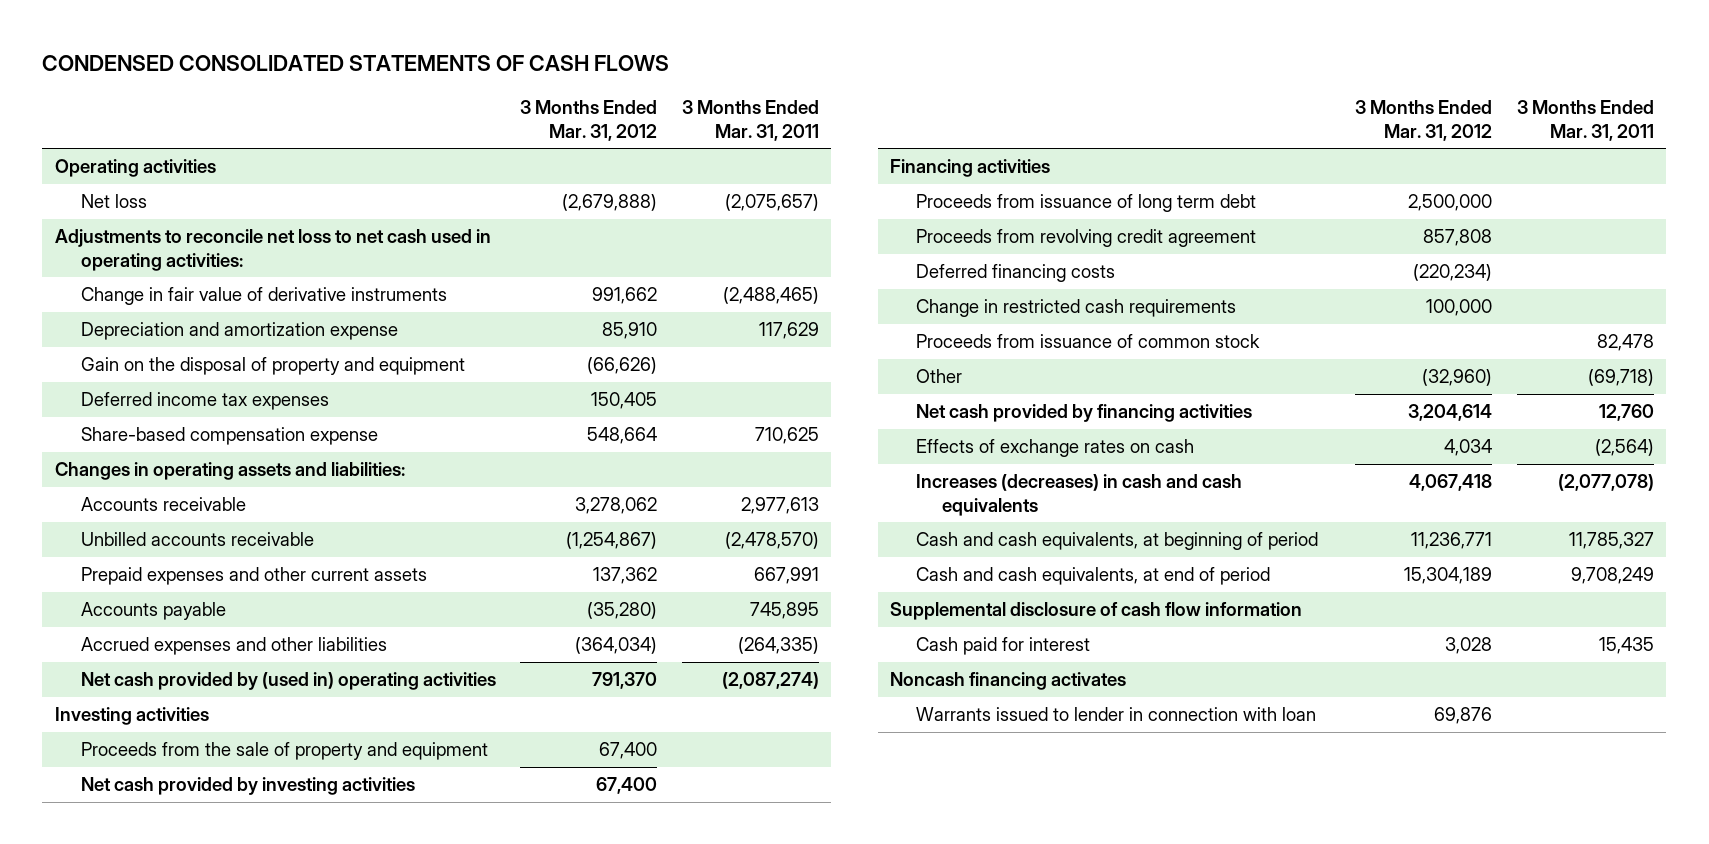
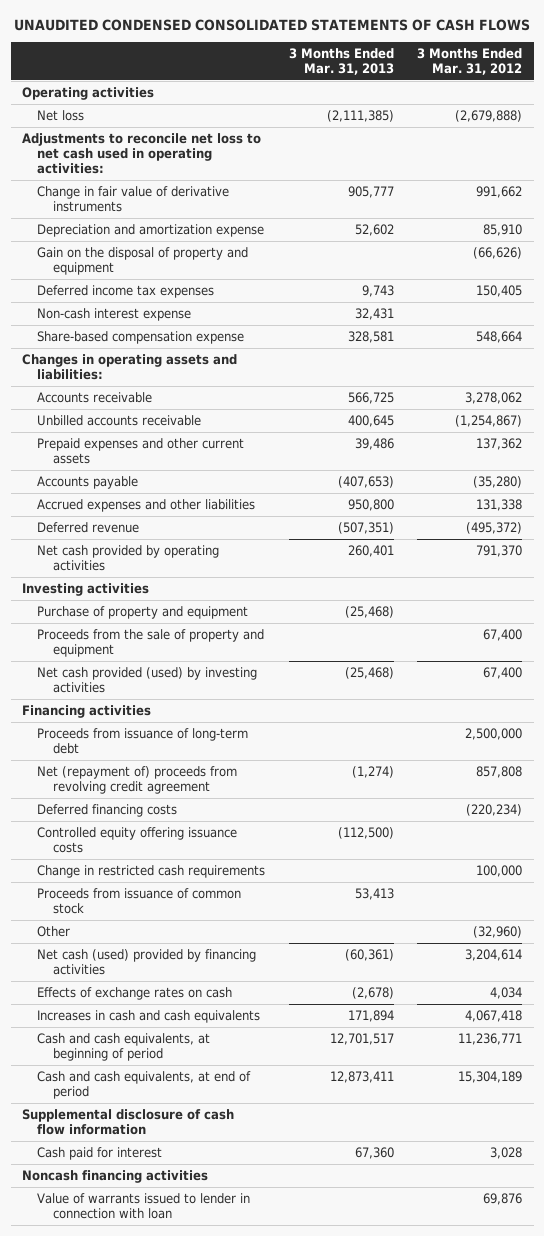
- CONDENSED CONSOLIDATED STATEMENTS OF CASH FLOWS
+ UNAUDITED CONDENSED CONSOLIDATED STATEMENTS OF CASH FLOWS
- | 3 Months Ended Mar. 31, 2012 | 3 Months Ended Mar. 31, 2011
+ | 3 Months Ended Mar. 31, 2013 | 3 Months Ended Mar. 31, 2012
+ Non-cash interest expense | 32,431 |
- Accrued expenses and other liabilities | (364,034) | (264,335)
- Net cash provided by (used in) operating activities | 791,370 | (2,087,274)
+ Accrued expenses and other liabilities | 950,800 | 131,338
+ Deferred revenue | (507,351) | (495,372)
+ Net cash provided by operating activities | 260,401 | 791,370
+ Purchase of property and equipment | (25,468) |
- Net cash provided by investing activities | 67,400 |
+ Net cash provided (used) by investing activities | (25,468) | 67,400
- Proceeds from issuance of long term debt | 2,500,000 |
- Proceeds from revolving credit agreement | 857,808 |
+ Proceeds from issuance of long-term debt | | 2,500,000
+ Net (repayment of) proceeds from revolving credit agreement | (1,274) | 857,808
+ Controlled equity offering issuance costs | (112,500) |
- Net cash provided by financing activities | 3,204,614 | 12,760
+ Net cash (used) provided by financing activities | (60,361) | 3,204,614
- Increases (decreases) in cash and cash equivalents | 4,067,418 | (2,077,078)
+ Increases in cash and cash equivalents | 171,894 | 4,067,418
- Noncash financing activates
- Warrants issued to lender in connection with loan | 69,876 |
+ Noncash financing activities
+ Value of warrants issued to lender in connection with loan | | 69,876

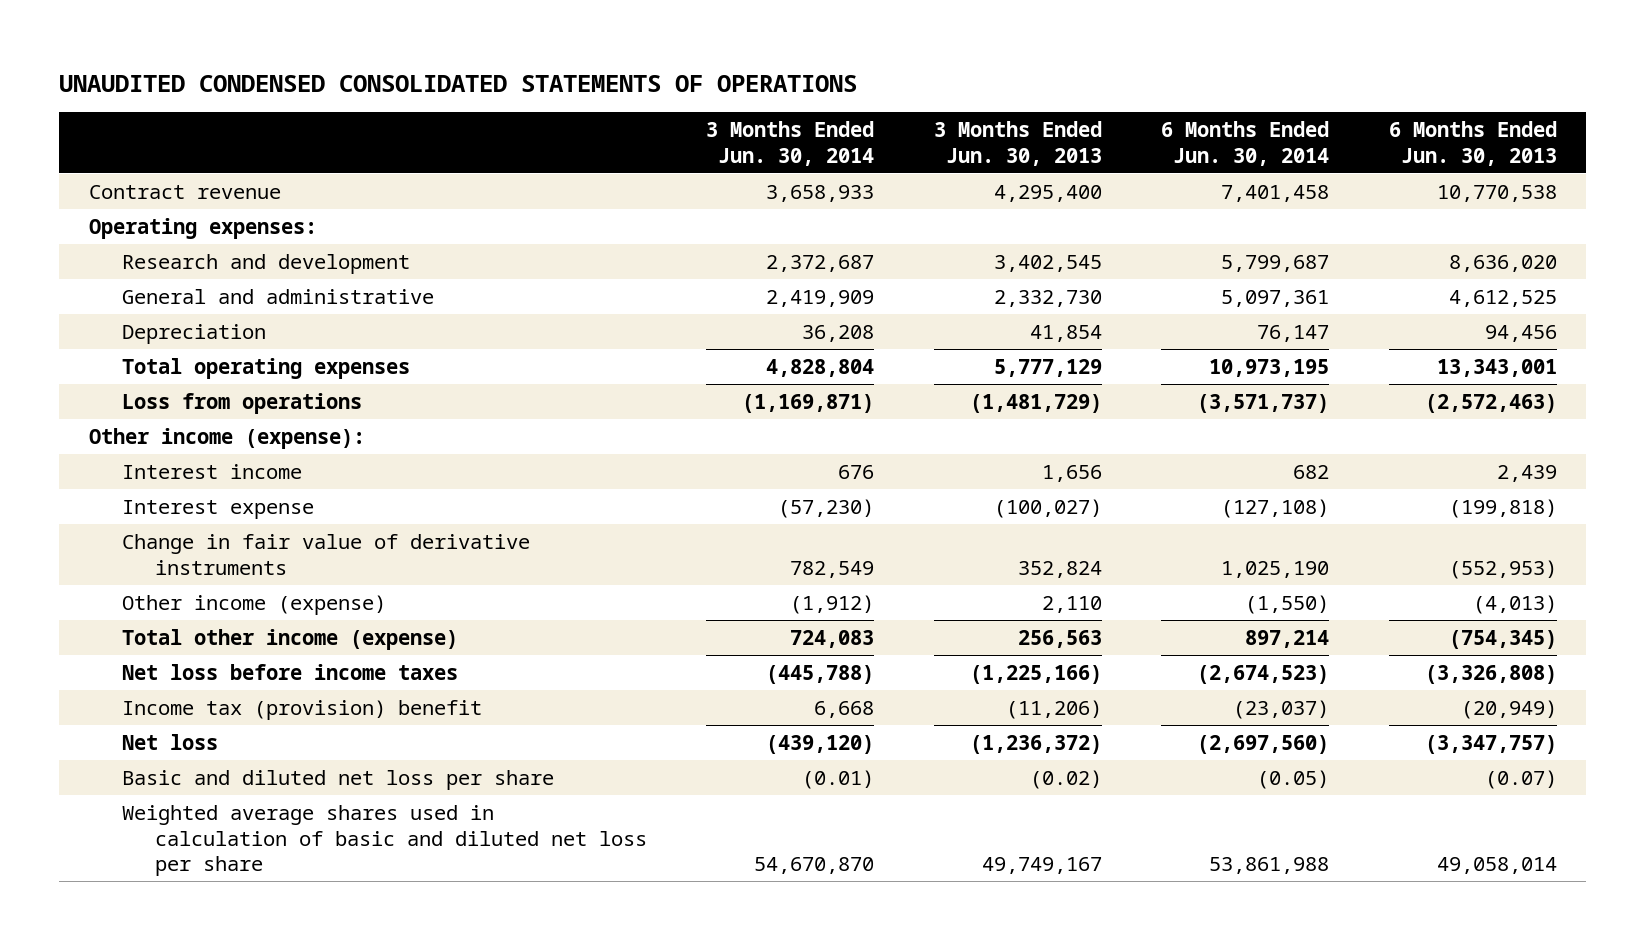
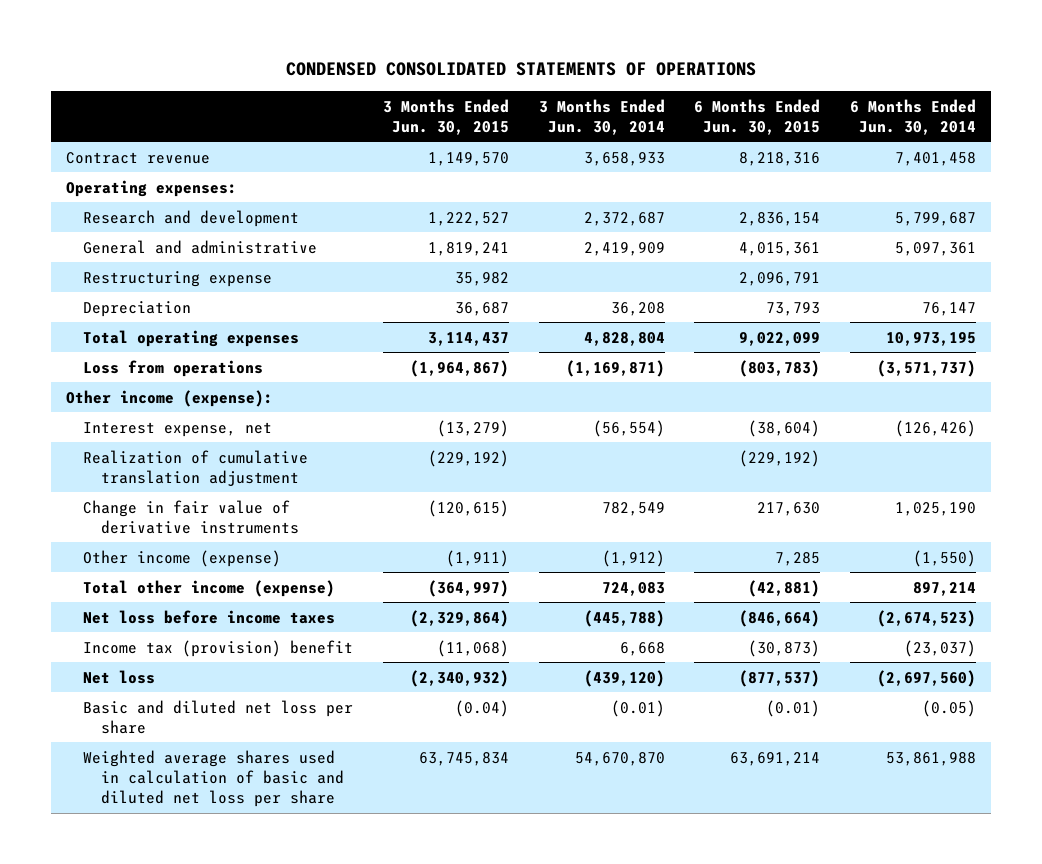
- UNAUDITED CONDENSED CONSOLIDATED STATEMENTS OF OPERATIONS
+ CONDENSED CONSOLIDATED STATEMENTS OF OPERATIONS
- | 3 Months Ended Jun. 30, 2014 | 3 Months Ended Jun. 30, 2013 | 6 Months Ended Jun. 30, 2014 | 6 Months Ended Jun. 30, 2013
+ | 3 Months Ended Jun. 30, 2015 | 3 Months Ended Jun. 30, 2014 | 6 Months Ended Jun. 30, 2015 | 6 Months Ended Jun. 30, 2014
+ Restructuring expense | 35,982 | | 2,096,791 |
- Interest income | 676 | 1,656 | 682 | 2,439
- Interest expense | (57,230) | (100,027) | (127,108) | (199,818)
+ Interest expense, net | (13,279) | (56,554) | (38,604) | (126,426)
+ Realization of cumulative translation adjustment | (229,192) | | (229,192) |

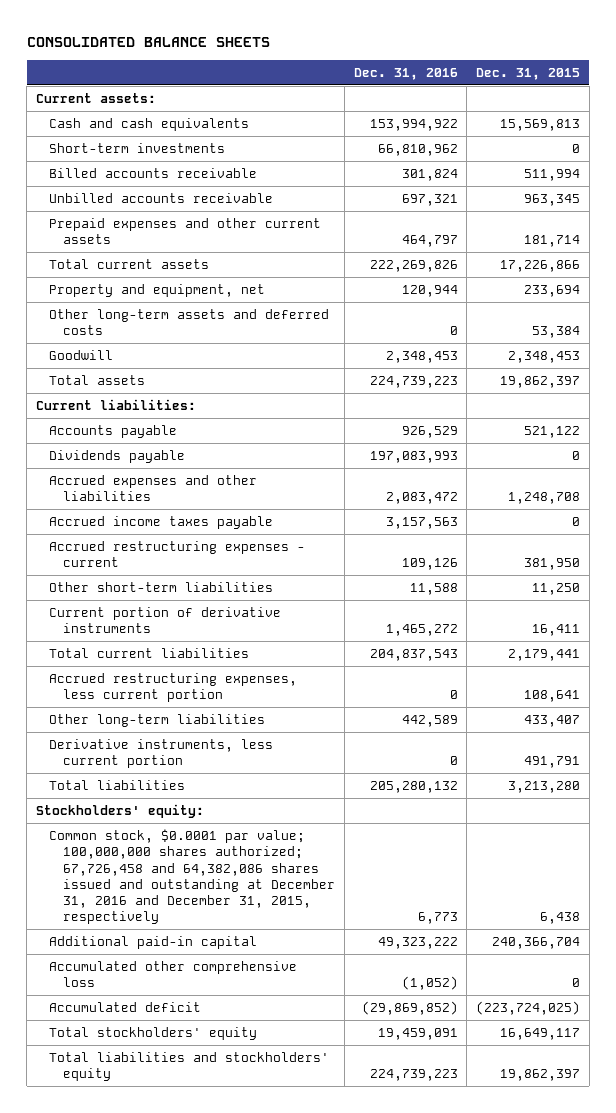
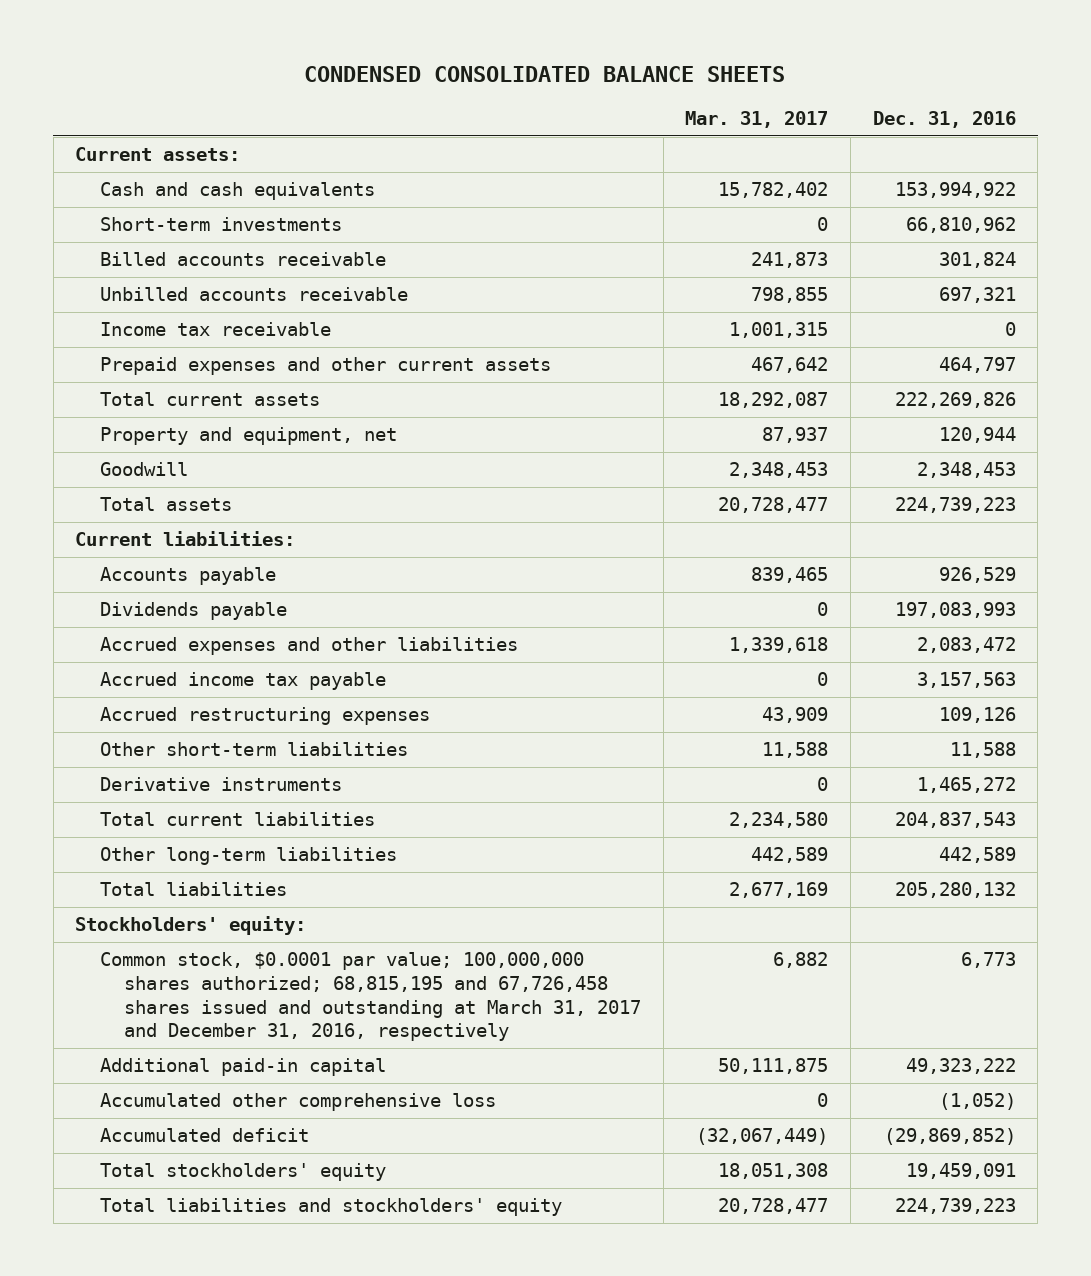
- CONSOLIDATED BALANCE SHEETS
+ CONDENSED CONSOLIDATED BALANCE SHEETS
- | Dec. 31, 2016 | Dec. 31, 2015
+ | Mar. 31, 2017 | Dec. 31, 2016
+ Income tax receivable | 1,001,315 | 0
- Other long-term assets and deferred costs | 0 | 53,384
- Accrued income taxes payable | 3,157,563 | 0
- Accrued restructuring expenses - current | 109,126 | 381,950
+ Accrued income tax payable | 0 | 3,157,563
+ Accrued restructuring expenses | 43,909 | 109,126
- Current portion of derivative instruments | 1,465,272 | 16,411
+ Derivative instruments | 0 | 1,465,272
- Accrued restructuring expenses, less current portion | 0 | 108,641
- Derivative instruments, less current portion | 0 | 491,791
- Common stock, $0.0001 par value; 100,000,000 shares authorized; 67,726,458 and 64,382,086 shares issued and outstanding at December 31, 2016 and December 31, 2015, respectively | 6,773 | 6,438
+ Common stock, $0.0001 par value; 100,000,000 shares authorized; 68,815,195 and 67,726,458 shares issued and outstanding at March 31, 2017 and December 31, 2016, respectively | 6,882 | 6,773

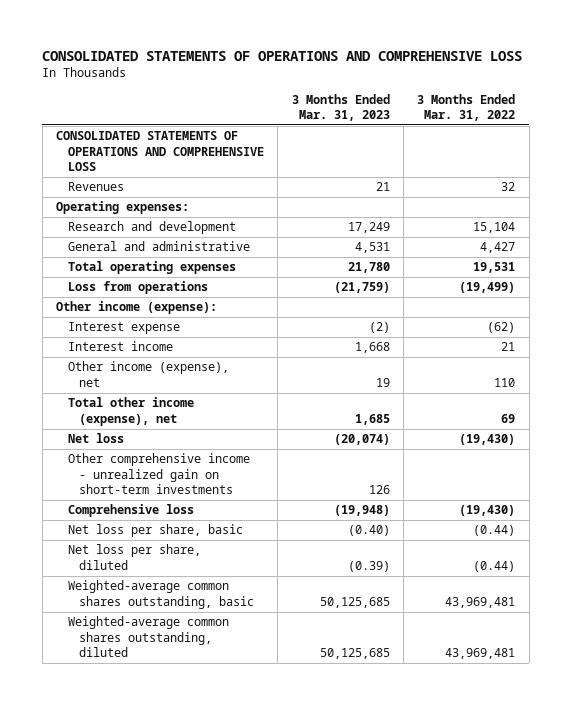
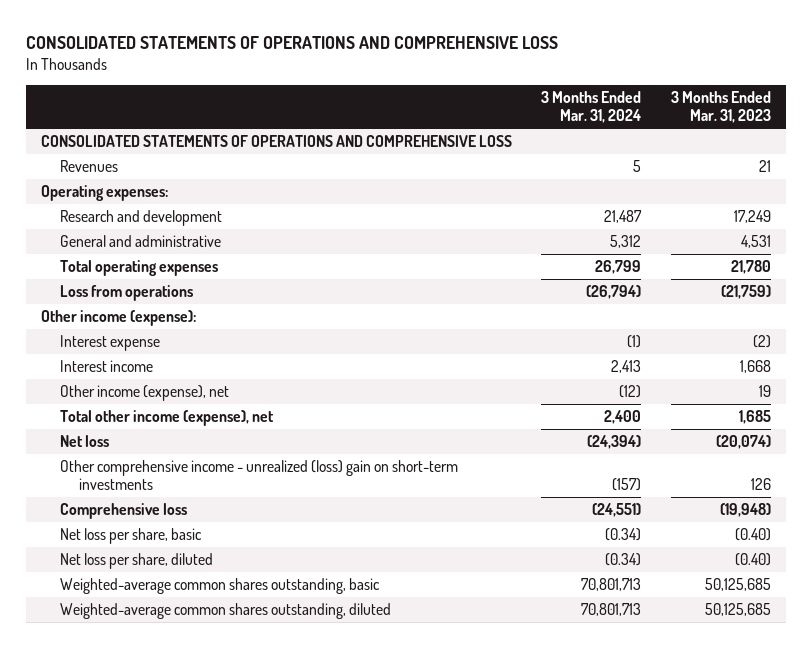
- | 3 Months Ended Mar. 31, 2023 | 3 Months Ended Mar. 31, 2022
+ | 3 Months Ended Mar. 31, 2024 | 3 Months Ended Mar. 31, 2023
- Other comprehensive income - unrealized gain on short-term investments | 126 |
+ Other comprehensive income - unrealized (loss) gain on short-term investments | (157) | 126
- Net loss per share, diluted | (0.39) | (0.44)
+ Net loss per share, diluted | (0.34) | (0.40)

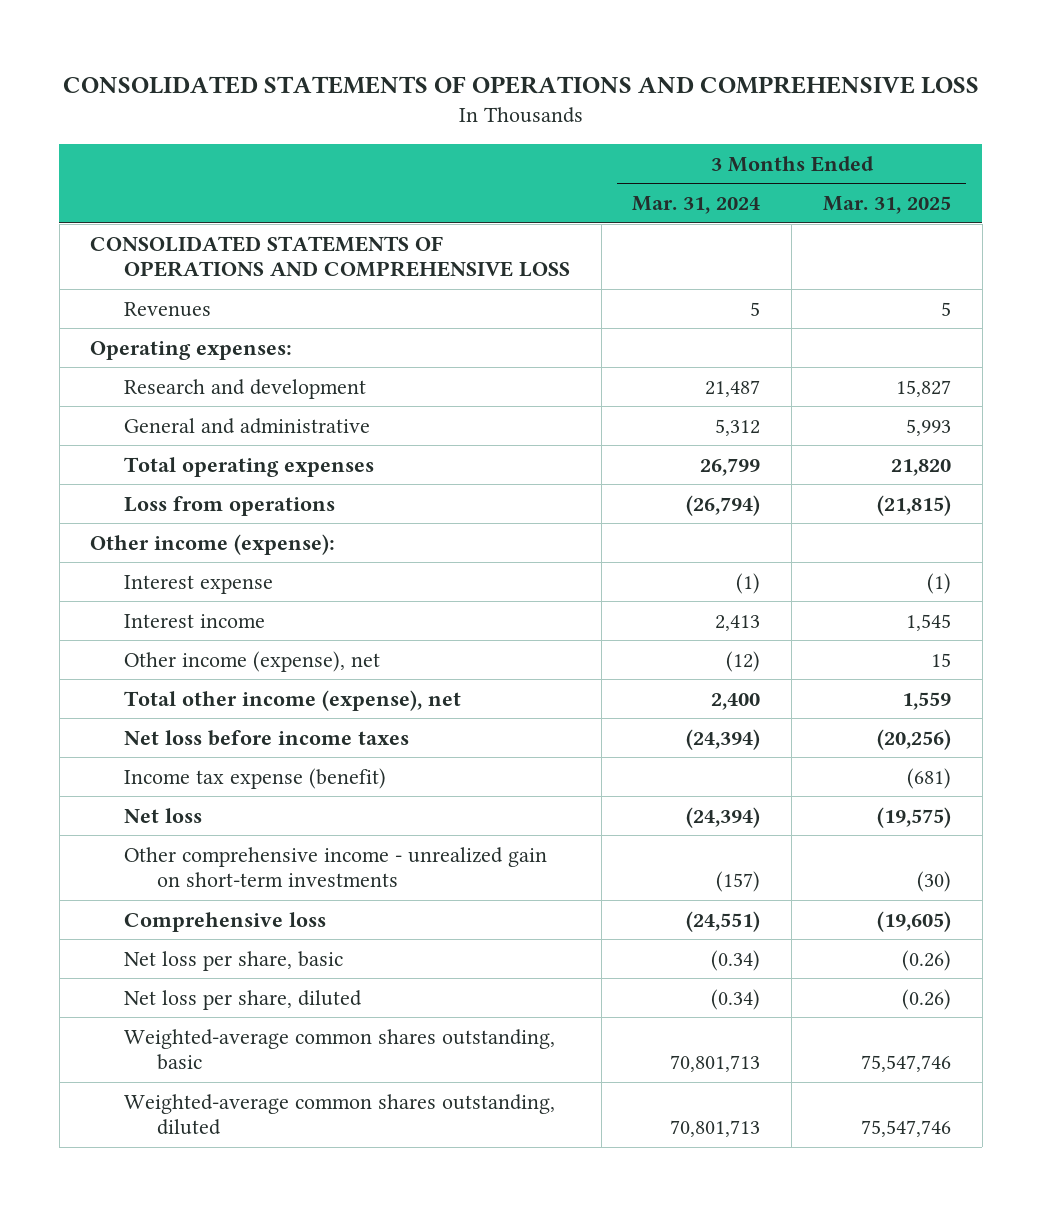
- | 3 Months Ended Mar. 31, 2024 | 3 Months Ended Mar. 31, 2023
+ | 3 Months Ended Mar. 31, 2024 | 3 Months Ended Mar. 31, 2025
+ Net loss before income taxes | (24,394) | (20,256)
+ Income tax expense (benefit) | | (681)
- Other comprehensive income - unrealized (loss) gain on short-term investments | (157) | 126
+ Other comprehensive income - unrealized gain on short-term investments | (157) | (30)

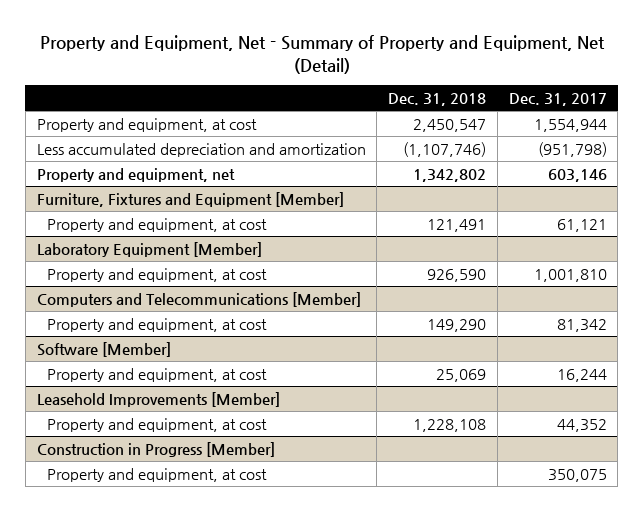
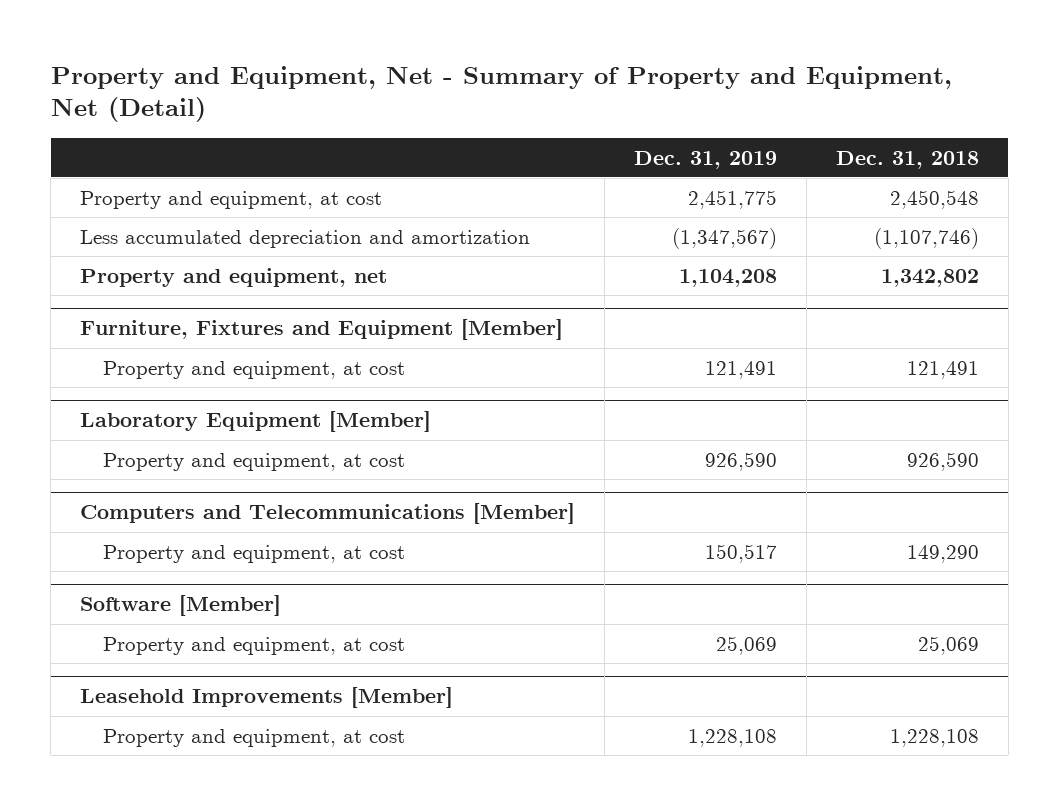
- | Dec. 31, 2018 | Dec. 31, 2017
+ | Dec. 31, 2019 | Dec. 31, 2018
- Property and equipment, at cost | 2,450,547 | 1,554,944
+ Property and equipment, at cost | 2,451,775 | 2,450,548
- Construction in Progress [Member]
- Property and equipment, at cost | | 350,075

